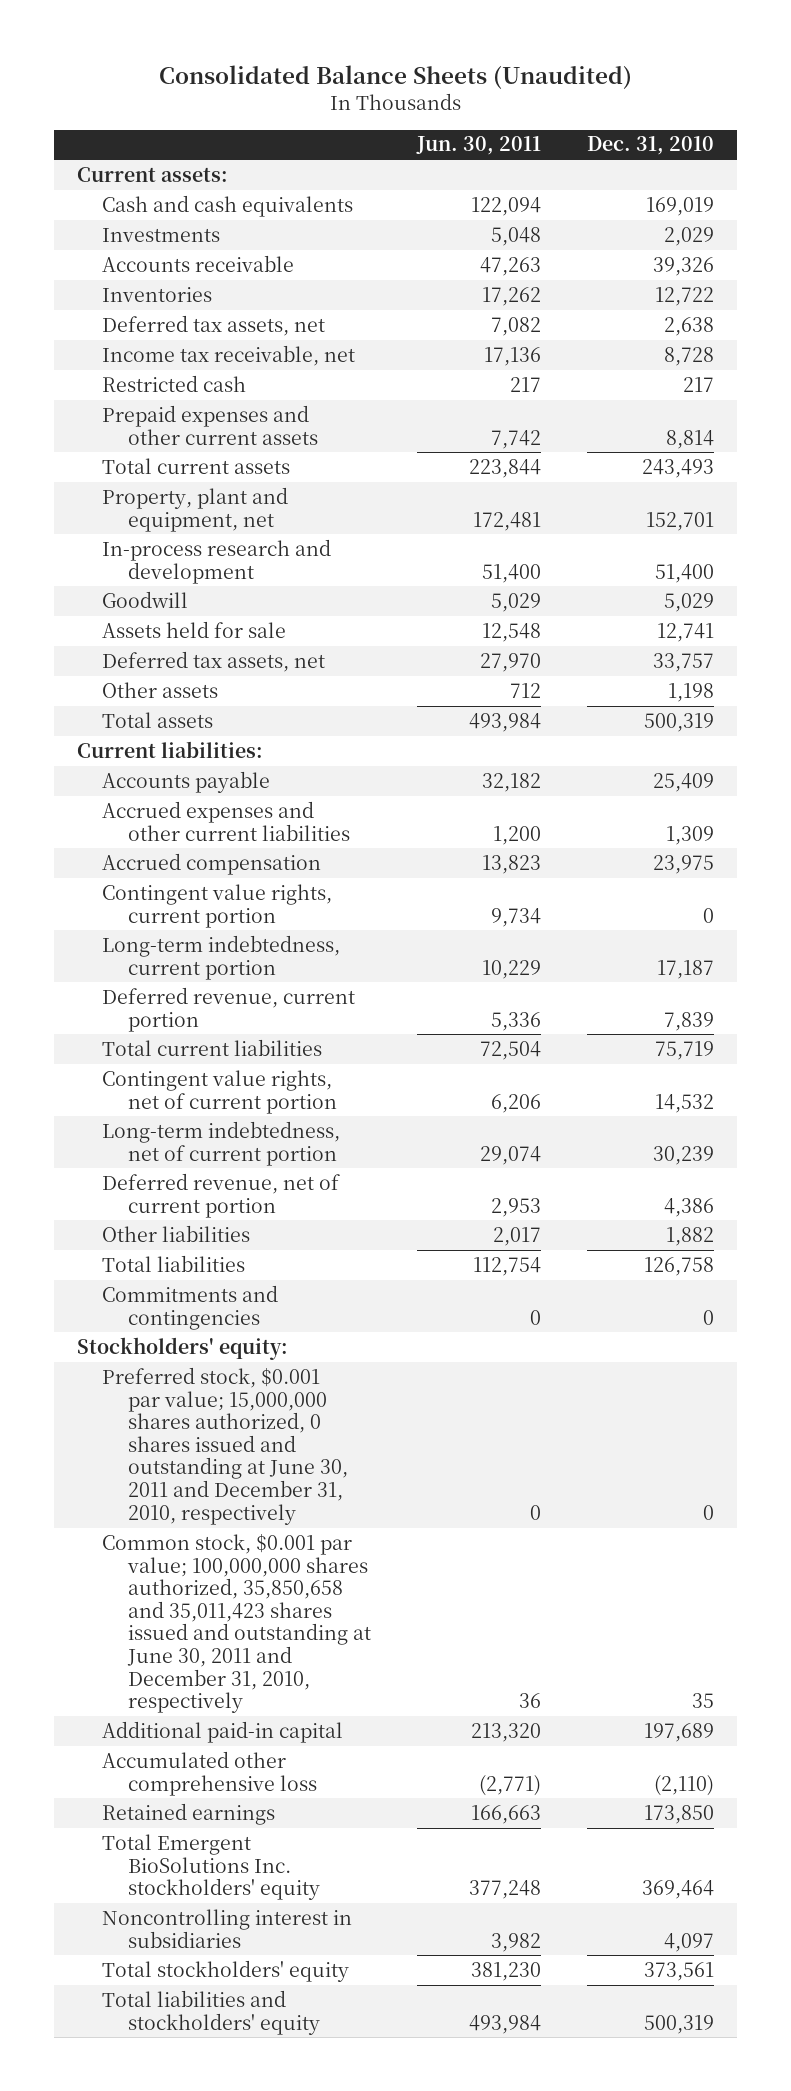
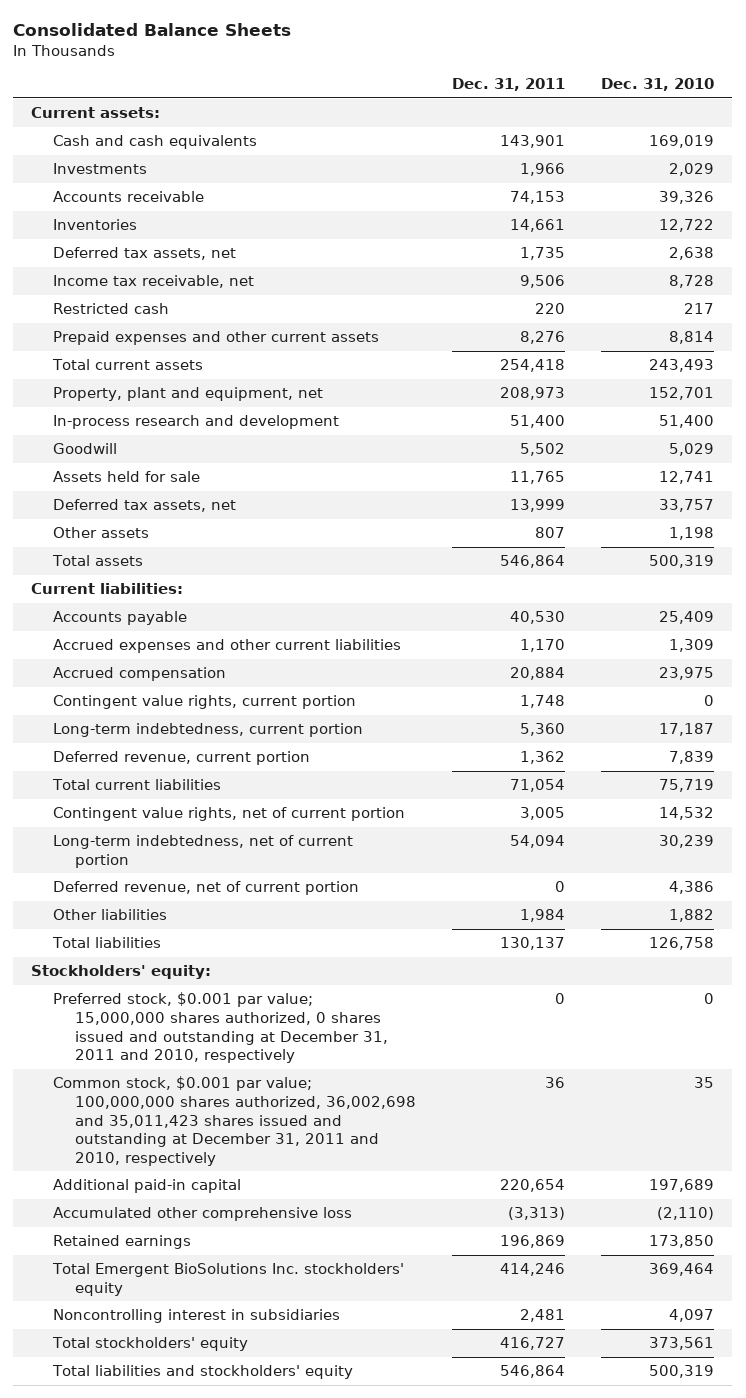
- Consolidated Balance Sheets (Unaudited)
+ Consolidated Balance Sheets
- | Jun. 30, 2011 | Dec. 31, 2010
+ | Dec. 31, 2011 | Dec. 31, 2010
- Commitments and contingencies | 0 | 0
- Preferred stock, $0.001 par value; 15,000,000 shares authorized, 0 shares issued and outstanding at June 30, 2011 and December 31, 2010, respectively | 0 | 0
- Common stock, $0.001 par value; 100,000,000 shares authorized, 35,850,658 and 35,011,423 shares issued and outstanding at June 30, 2011 and December 31, 2010, respectively | 36 | 35
+ Preferred stock, $0.001 par value; 15,000,000 shares authorized, 0 shares issued and outstanding at December 31, 2011 and 2010, respectively | 0 | 0
+ Common stock, $0.001 par value; 100,000,000 shares authorized, 36,002,698 and 35,011,423 shares issued and outstanding at December 31, 2011 and 2010, respectively | 36 | 35

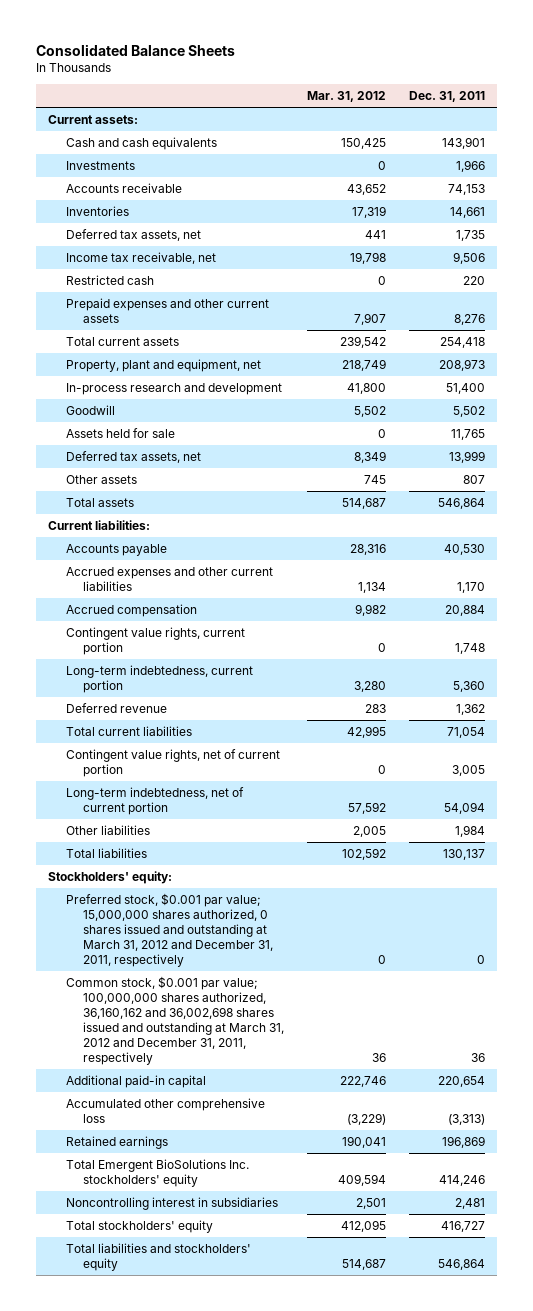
- | Dec. 31, 2011 | Dec. 31, 2010
+ | Mar. 31, 2012 | Dec. 31, 2011
- Deferred revenue, current portion | 1,362 | 7,839
+ Deferred revenue | 283 | 1,362
- Deferred revenue, net of current portion | 0 | 4,386
- Preferred stock, $0.001 par value; 15,000,000 shares authorized, 0 shares issued and outstanding at December 31, 2011 and 2010, respectively | 0 | 0
- Common stock, $0.001 par value; 100,000,000 shares authorized, 36,002,698 and 35,011,423 shares issued and outstanding at December 31, 2011 and 2010, respectively | 36 | 35
+ Preferred stock, $0.001 par value; 15,000,000 shares authorized, 0 shares issued and outstanding at March 31, 2012 and December 31, 2011, respectively | 0 | 0
+ Common stock, $0.001 par value; 100,000,000 shares authorized, 36,160,162 and 36,002,698 shares issued and outstanding at March 31, 2012 and December 31, 2011, respectively | 36 | 36

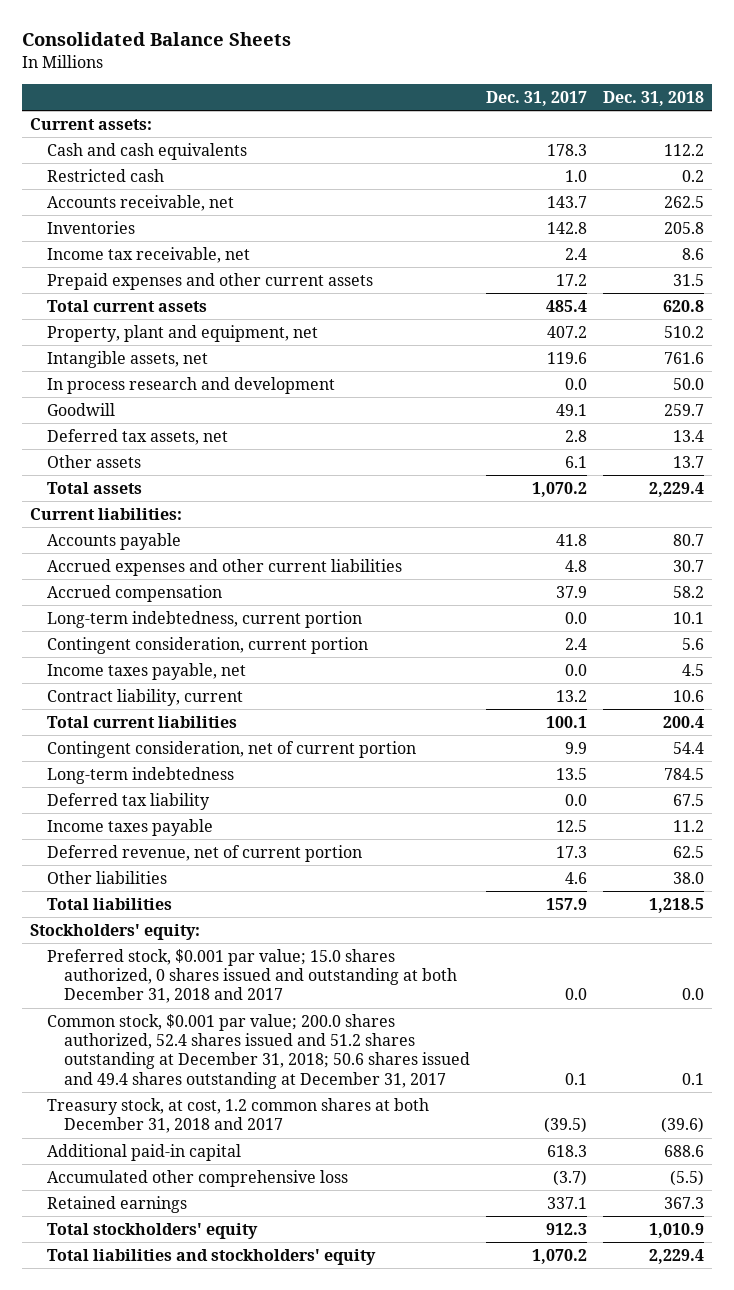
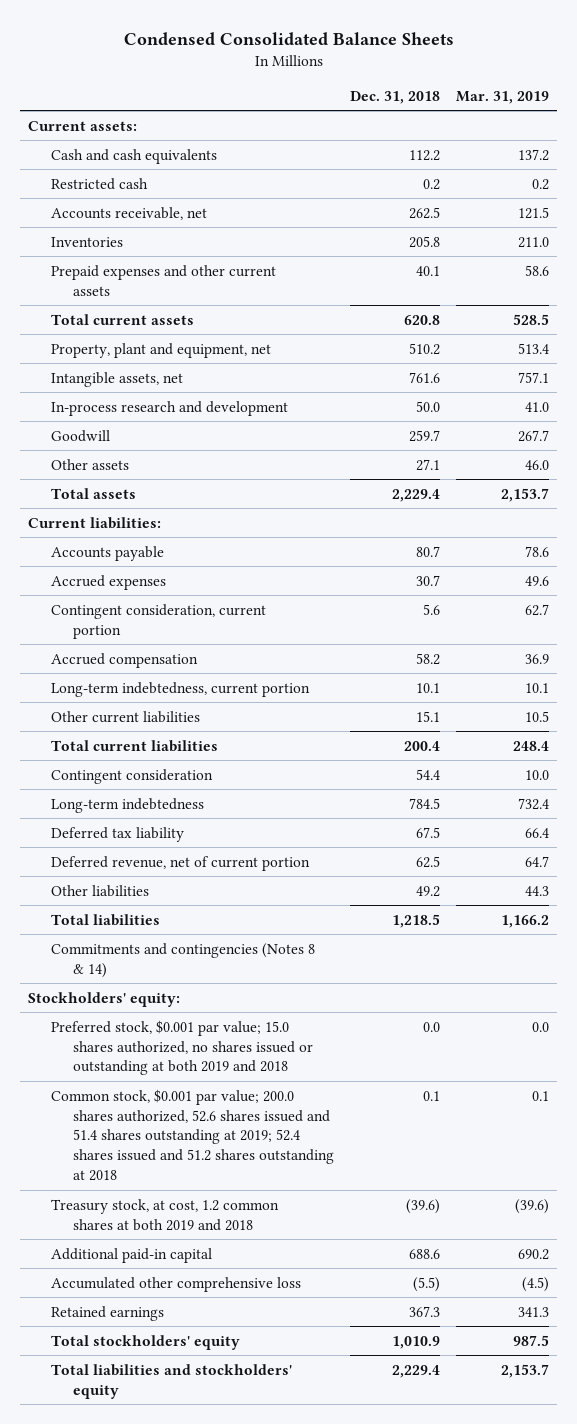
- Consolidated Balance Sheets
+ Condensed Consolidated Balance Sheets
- | Dec. 31, 2017 | Dec. 31, 2018
+ | Dec. 31, 2018 | Mar. 31, 2019
- Income tax receivable, net | 2.4 | 8.6
- Prepaid expenses and other current assets | 17.2 | 31.5
+ Prepaid expenses and other current assets | 40.1 | 58.6
- In process research and development | 0.0 | 50.0
+ In-process research and development | 50.0 | 41.0
- Deferred tax assets, net | 2.8 | 13.4
- Other assets | 6.1 | 13.7
+ Other assets | 27.1 | 46.0
- Accrued expenses and other current liabilities | 4.8 | 30.7
+ Accrued expenses | 30.7 | 49.6
moved up: Contingent consideration, current portion | 5.6 | 62.7
- Income taxes payable, net | 0.0 | 4.5
- Contract liability, current | 13.2 | 10.6
+ Other current liabilities | 15.1 | 10.5
- Contingent consideration, net of current portion | 9.9 | 54.4
+ Contingent consideration | 54.4 | 10.0
- Income taxes payable | 12.5 | 11.2
- Other liabilities | 4.6 | 38.0
+ Other liabilities | 49.2 | 44.3
+ Commitments and contingencies (Notes 8 & 14)
- Preferred stock, $0.001 par value; 15.0 shares authorized, 0 shares issued and outstanding at both December 31, 2018 and 2017 | 0.0 | 0.0
- Common stock, $0.001 par value; 200.0 shares authorized, 52.4 shares issued and 51.2 shares outstanding at December 31, 2018; 50.6 shares issued and 49.4 shares outstanding at December 31, 2017 | 0.1 | 0.1
- Treasury stock, at cost, 1.2 common shares at both December 31, 2018 and 2017 | (39.5) | (39.6)
+ Preferred stock, $0.001 par value; 15.0 shares authorized, no shares issued or outstanding at both 2019 and 2018 | 0.0 | 0.0
+ Common stock, $0.001 par value; 200.0 shares authorized, 52.6 shares issued and 51.4 shares outstanding at 2019; 52.4 shares issued and 51.2 shares outstanding at 2018 | 0.1 | 0.1
+ Treasury stock, at cost, 1.2 common shares at both 2019 and 2018 | (39.6) | (39.6)

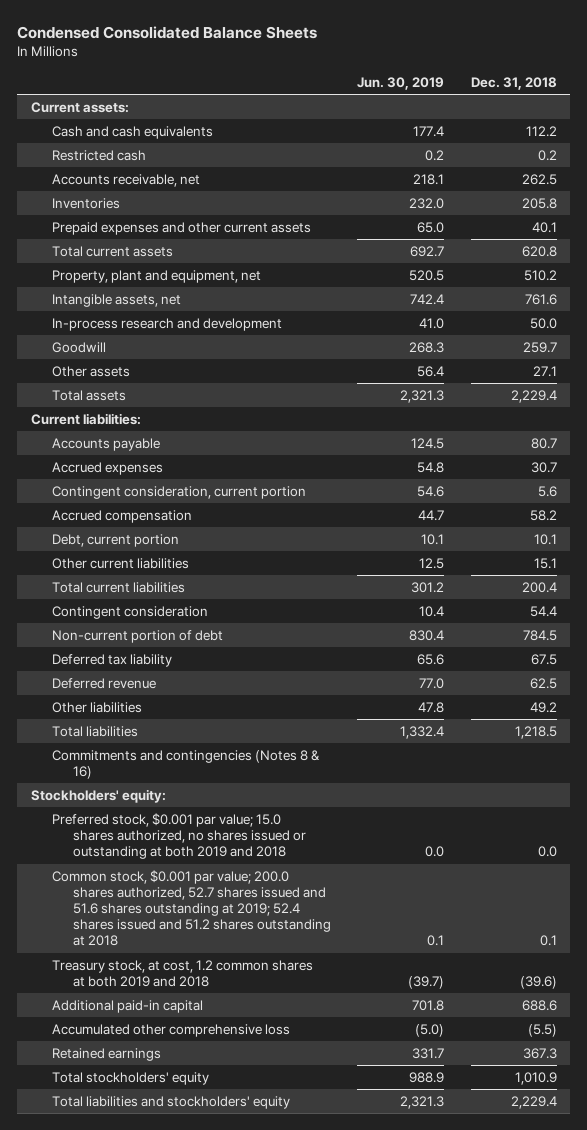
- | Dec. 31, 2018 | Mar. 31, 2019
+ | Jun. 30, 2019 | Dec. 31, 2018
- Long-term indebtedness, current portion | 10.1 | 10.1
+ Debt, current portion | 10.1 | 10.1
- Long-term indebtedness | 784.5 | 732.4
+ Non-current portion of debt | 830.4 | 784.5
- Deferred revenue, net of current portion | 62.5 | 64.7
+ Deferred revenue | 77.0 | 62.5
- Commitments and contingencies (Notes 8 & 14)
+ Commitments and contingencies (Notes 8 & 16)
- Common stock, $0.001 par value; 200.0 shares authorized, 52.6 shares issued and 51.4 shares outstanding at 2019; 52.4 shares issued and 51.2 shares outstanding at 2018 | 0.1 | 0.1
+ Common stock, $0.001 par value; 200.0 shares authorized, 52.7 shares issued and 51.6 shares outstanding at 2019; 52.4 shares issued and 51.2 shares outstanding at 2018 | 0.1 | 0.1

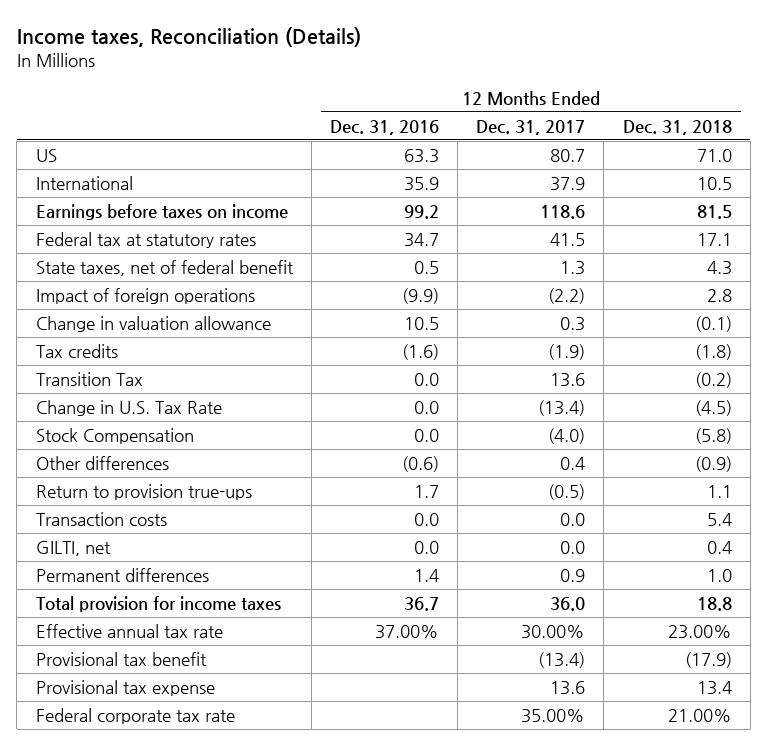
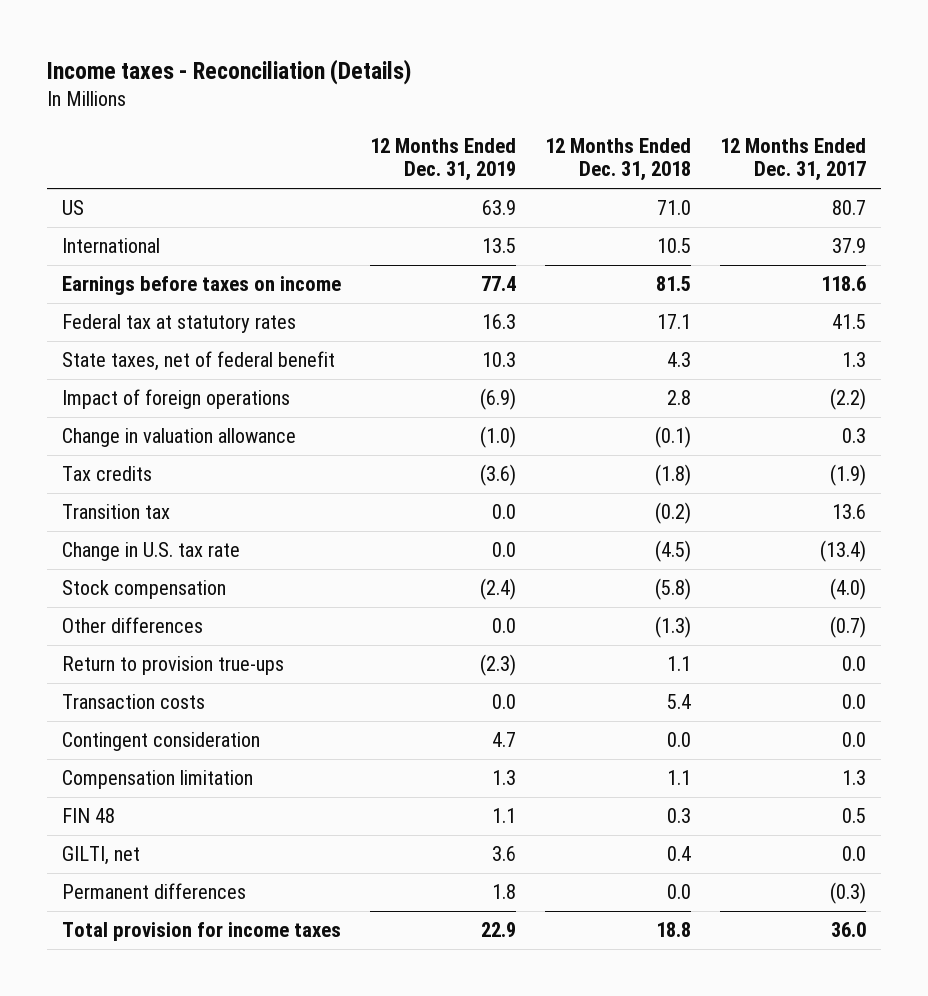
- Income taxes, Reconciliation (Details)
+ Income taxes - Reconciliation (Details)
- | 12 Months Ended Dec. 31, 2016 | 12 Months Ended Dec. 31, 2017 | 12 Months Ended Dec. 31, 2018
+ | 12 Months Ended Dec. 31, 2019 | 12 Months Ended Dec. 31, 2018 | 12 Months Ended Dec. 31, 2017
- Transition Tax | 0.0 | 13.6 | (0.2)
- Change in U.S. Tax Rate | 0.0 | (13.4) | (4.5)
- Stock Compensation | 0.0 | (4.0) | (5.8)
- Other differences | (0.6) | 0.4 | (0.9)
- Return to provision true-ups | 1.7 | (0.5) | 1.1
+ Transition tax | 0.0 | (0.2) | 13.6
+ Change in U.S. tax rate | 0.0 | (4.5) | (13.4)
+ Stock compensation | (2.4) | (5.8) | (4.0)
+ Other differences | 0.0 | (1.3) | (0.7)
+ Return to provision true-ups | (2.3) | 1.1 | 0.0
+ Contingent consideration | 4.7 | 0.0 | 0.0
+ Compensation limitation | 1.3 | 1.1 | 1.3
+ FIN 48 | 1.1 | 0.3 | 0.5
- Permanent differences | 1.4 | 0.9 | 1.0
+ Permanent differences | 1.8 | 0.0 | (0.3)
- Effective annual tax rate | 37.00% | 30.00% | 23.00%
- Provisional tax benefit | | (13.4) | (17.9)
- Provisional tax expense | | 13.6 | 13.4
- Federal corporate tax rate | | 35.00% | 21.00%

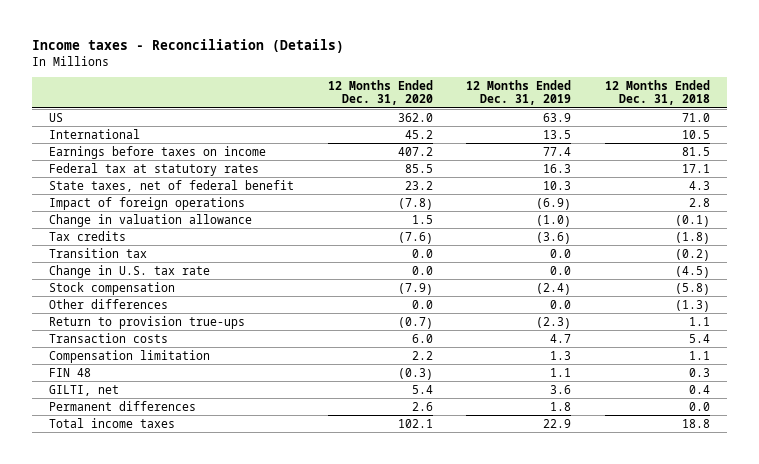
- | 12 Months Ended Dec. 31, 2019 | 12 Months Ended Dec. 31, 2018 | 12 Months Ended Dec. 31, 2017
+ | 12 Months Ended Dec. 31, 2020 | 12 Months Ended Dec. 31, 2019 | 12 Months Ended Dec. 31, 2018
- Transaction costs | 0.0 | 5.4 | 0.0
- Contingent consideration | 4.7 | 0.0 | 0.0
+ Transaction costs | 6.0 | 4.7 | 5.4
- Total provision for income taxes | 22.9 | 18.8 | 36.0
+ Total income taxes | 102.1 | 22.9 | 18.8

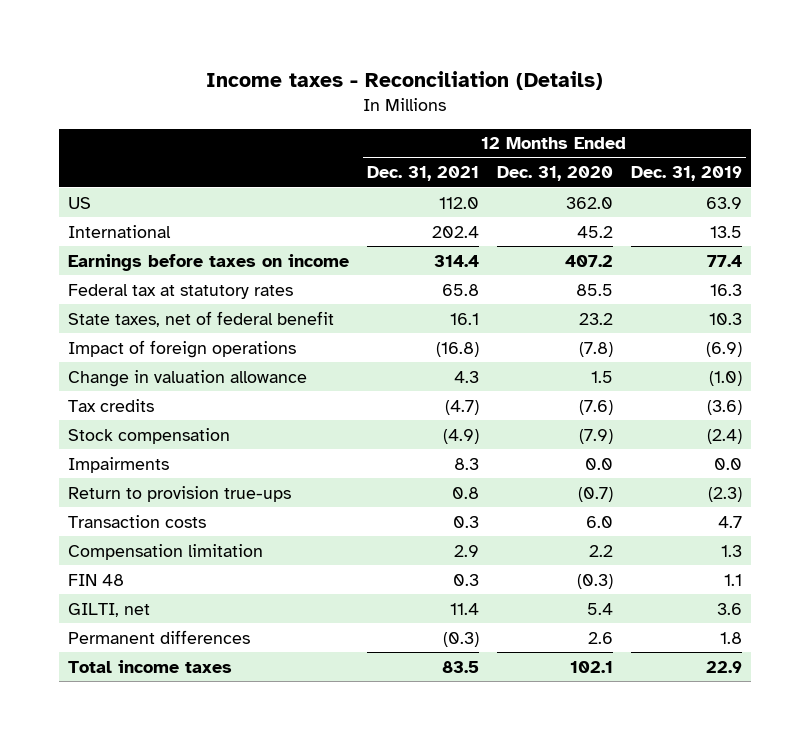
- | 12 Months Ended Dec. 31, 2020 | 12 Months Ended Dec. 31, 2019 | 12 Months Ended Dec. 31, 2018
+ | 12 Months Ended Dec. 31, 2021 | 12 Months Ended Dec. 31, 2020 | 12 Months Ended Dec. 31, 2019
- Transition tax | 0.0 | 0.0 | (0.2)
- Change in U.S. tax rate | 0.0 | 0.0 | (4.5)
- Other differences | 0.0 | 0.0 | (1.3)
+ Impairments | 8.3 | 0.0 | 0.0

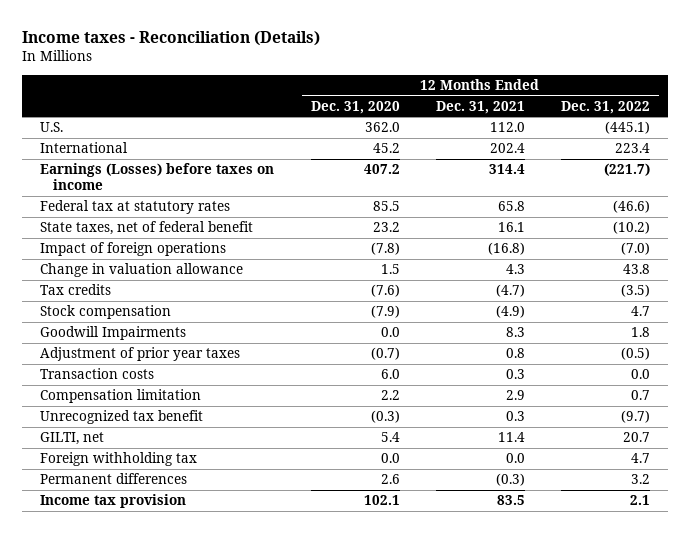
- | 12 Months Ended Dec. 31, 2021 | 12 Months Ended Dec. 31, 2020 | 12 Months Ended Dec. 31, 2019
+ | 12 Months Ended Dec. 31, 2020 | 12 Months Ended Dec. 31, 2021 | 12 Months Ended Dec. 31, 2022
- US | 112.0 | 362.0 | 63.9
+ U.S. | 362.0 | 112.0 | (445.1)
- Earnings before taxes on income | 314.4 | 407.2 | 77.4
+ Earnings (Losses) before taxes on income | 407.2 | 314.4 | (221.7)
- Impairments | 8.3 | 0.0 | 0.0
- Return to provision true-ups | 0.8 | (0.7) | (2.3)
+ Goodwill Impairments | 0.0 | 8.3 | 1.8
+ Adjustment of prior year taxes | (0.7) | 0.8 | (0.5)
- FIN 48 | 0.3 | (0.3) | 1.1
+ Unrecognized tax benefit | (0.3) | 0.3 | (9.7)
+ Foreign withholding tax | 0.0 | 0.0 | 4.7
- Total income taxes | 83.5 | 102.1 | 22.9
+ Income tax provision | 102.1 | 83.5 | 2.1

